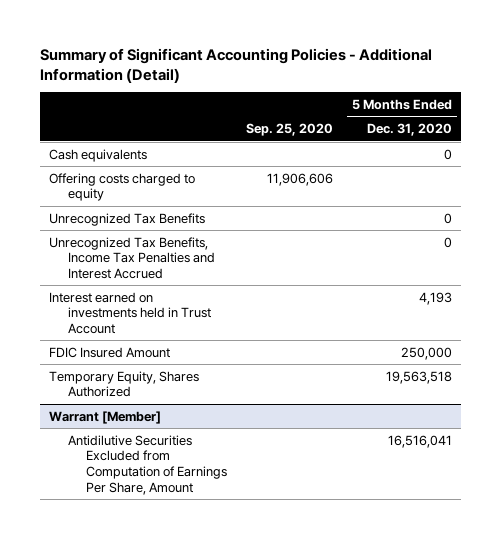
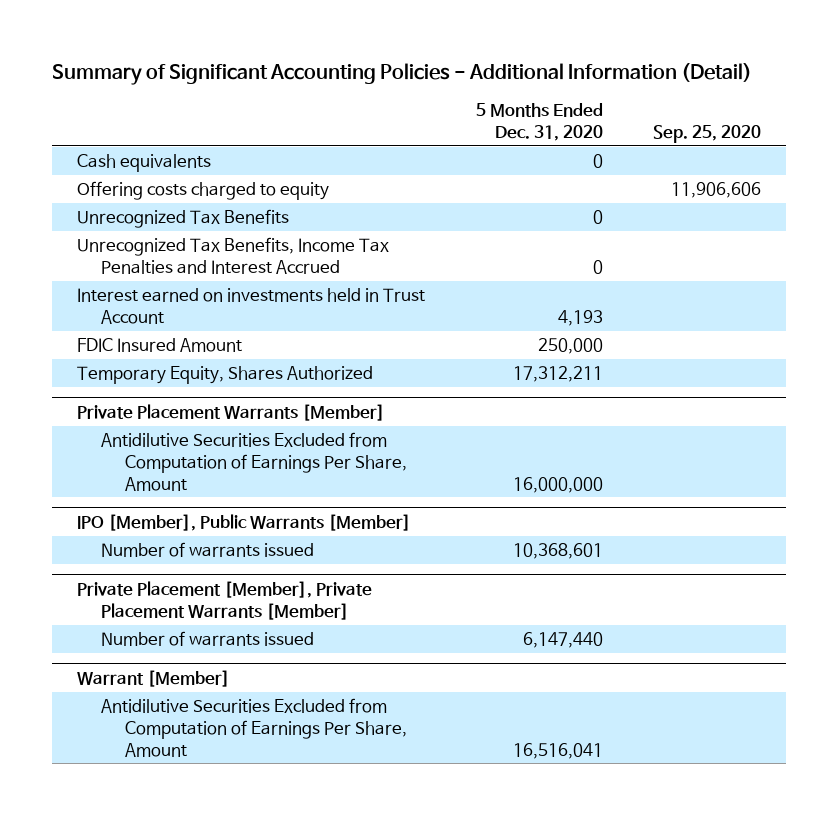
- | Sep. 25, 2020 | 5 Months Ended Dec. 31, 2020
+ | 5 Months Ended Dec. 31, 2020 | Sep. 25, 2020
- Temporary Equity, Shares Authorized | | 19,563,518
+ Temporary Equity, Shares Authorized | 17,312,211 |
+ Private Placement Warrants [Member]
+ Antidilutive Securities Excluded from Computation of Earnings Per Share, Amount | 16,000,000 |
+ IPO [Member], Public Warrants [Member]
+ Number of warrants issued | 10,368,601 |
+ Private Placement [Member], Private Placement Warrants [Member]
+ Number of warrants issued | 6,147,440 |

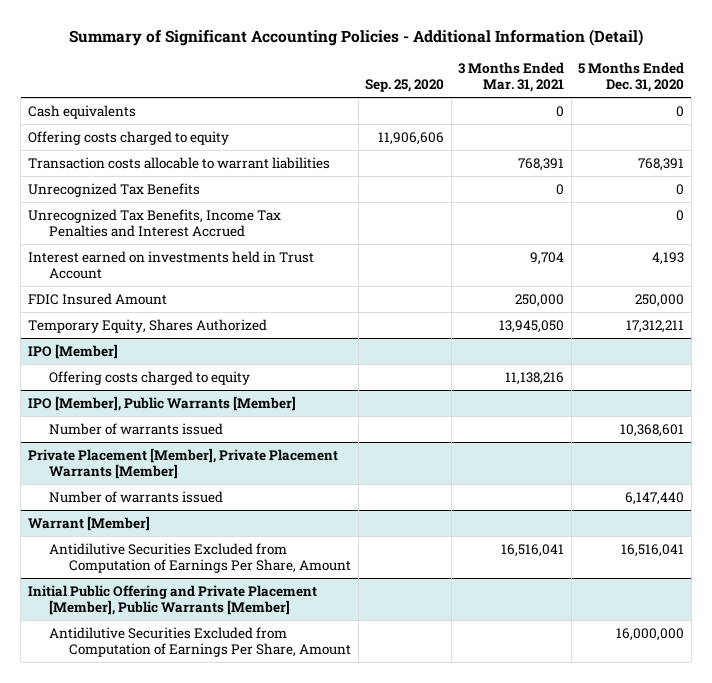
- | 5 Months Ended Dec. 31, 2020 | Sep. 25, 2020
+ | Sep. 25, 2020 | 3 Months Ended Mar. 31, 2021 | 5 Months Ended Dec. 31, 2020
+ Transaction costs allocable to warrant liabilities | | 768,391 | 768,391
- Private Placement Warrants [Member]
- Antidilutive Securities Excluded from Computation of Earnings Per Share, Amount | 16,000,000 |
+ IPO [Member]
+ Offering costs charged to equity | | 11,138,216 |
+ Initial Public Offering and Private Placement [Member], Public Warrants [Member]
+ Antidilutive Securities Excluded from Computation of Earnings Per Share, Amount | | | 16,000,000

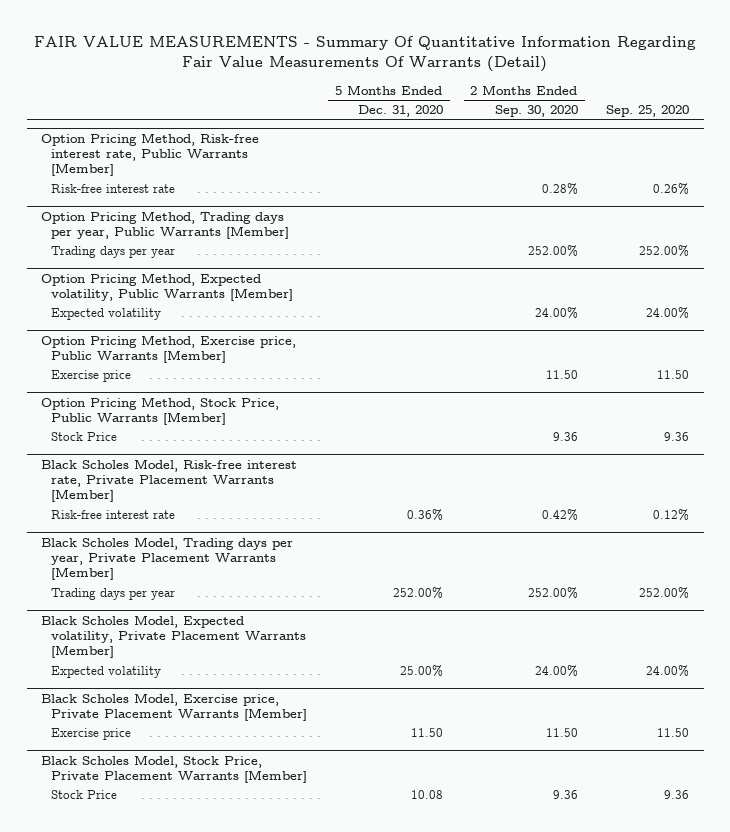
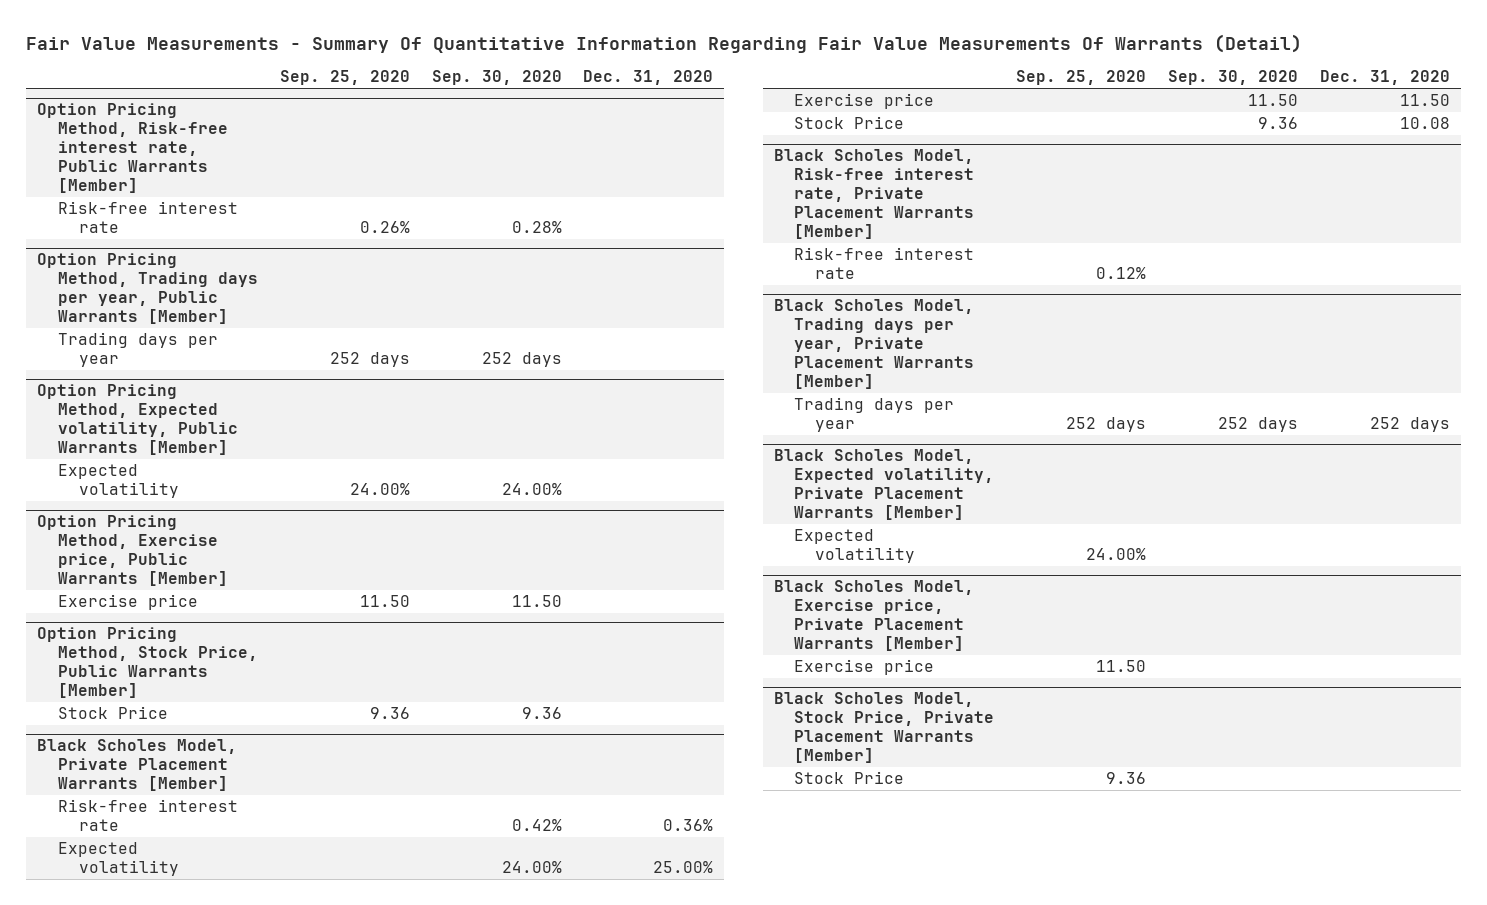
- FAIR VALUE MEASUREMENTS - Summary Of Quantitative Information Regarding Fair Value Measurements Of Warrants (Detail)
+ Fair Value Measurements - Summary Of Quantitative Information Regarding Fair Value Measurements Of Warrants (Detail)
- | 5 Months Ended Dec. 31, 2020 | 2 Months Ended Sep. 30, 2020 | Sep. 25, 2020
+ | Sep. 25, 2020 | Sep. 30, 2020 | Dec. 31, 2020
@ Option Pricing Method, Trading days per year, Public Warrants [Member]
- Trading days per year | | 252.00% | 252.00%
+ Trading days per year | 252 days | 252 days |
+ Black Scholes Model, Private Placement Warrants [Member]
+ Risk-free interest rate | | 0.42% | 0.36%
+ Expected volatility | | 24.00% | 25.00%
+ Exercise price | | 11.50 | 11.50
+ Stock Price | | 9.36 | 10.08
@ Black Scholes Model, Trading days per year, Private Placement Warrants [Member]
- Trading days per year | 252.00% | 252.00% | 252.00%
+ Trading days per year | 252 days | 252 days | 252 days

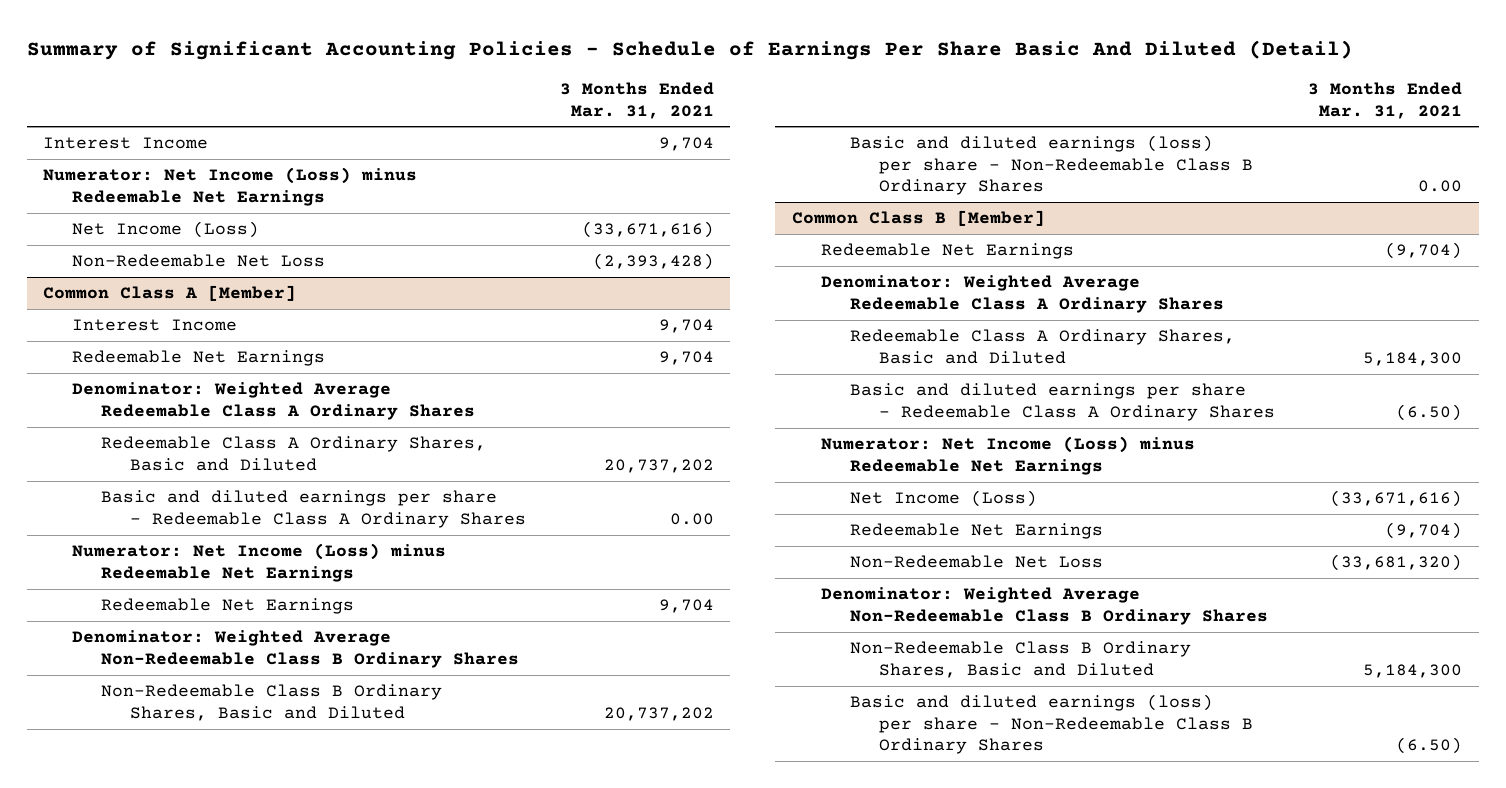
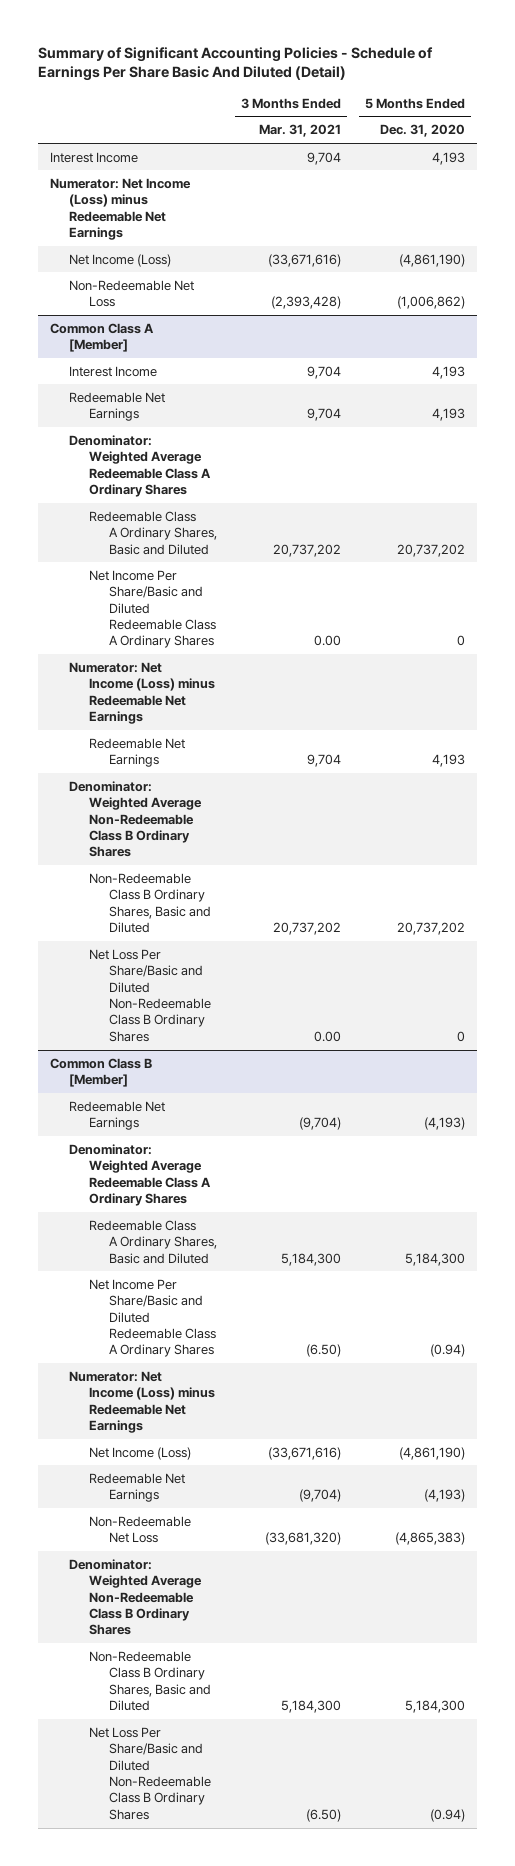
- | 3 Months Ended Mar. 31, 2021
+ | 3 Months Ended Mar. 31, 2021 | 5 Months Ended Dec. 31, 2020
@ Common Class A [Member]
- Basic and diluted earnings per share - Redeemable Class A Ordinary Shares | 0.00
+ Net Income Per Share/Basic and Diluted Redeemable Class A Ordinary Shares | 0.00 | 0
- Basic and diluted earnings (loss) per share - Non-Redeemable Class B Ordinary Shares | 0.00
+ Net Loss Per Share/Basic and Diluted Non-Redeemable Class B Ordinary Shares | 0.00 | 0
@ Common Class B [Member]
- Basic and diluted earnings per share - Redeemable Class A Ordinary Shares | (6.50)
+ Net Income Per Share/Basic and Diluted Redeemable Class A Ordinary Shares | (6.50) | (0.94)
- Basic and diluted earnings (loss) per share - Non-Redeemable Class B Ordinary Shares | (6.50)
+ Net Loss Per Share/Basic and Diluted Non-Redeemable Class B Ordinary Shares | (6.50) | (0.94)

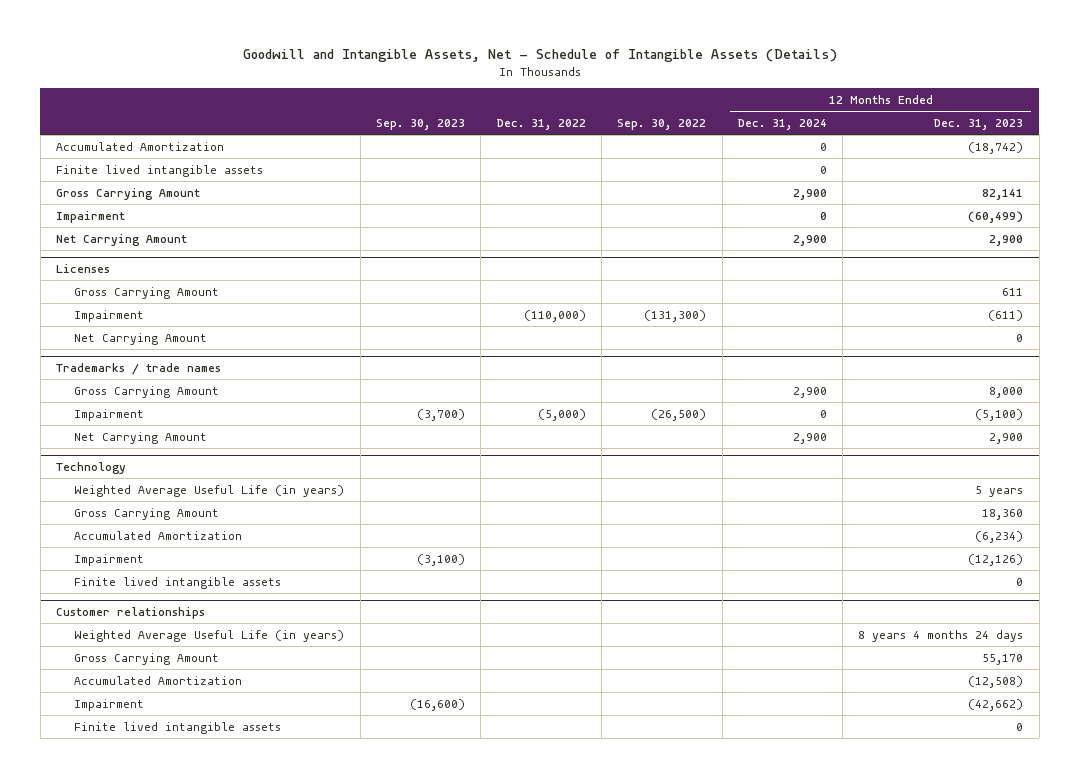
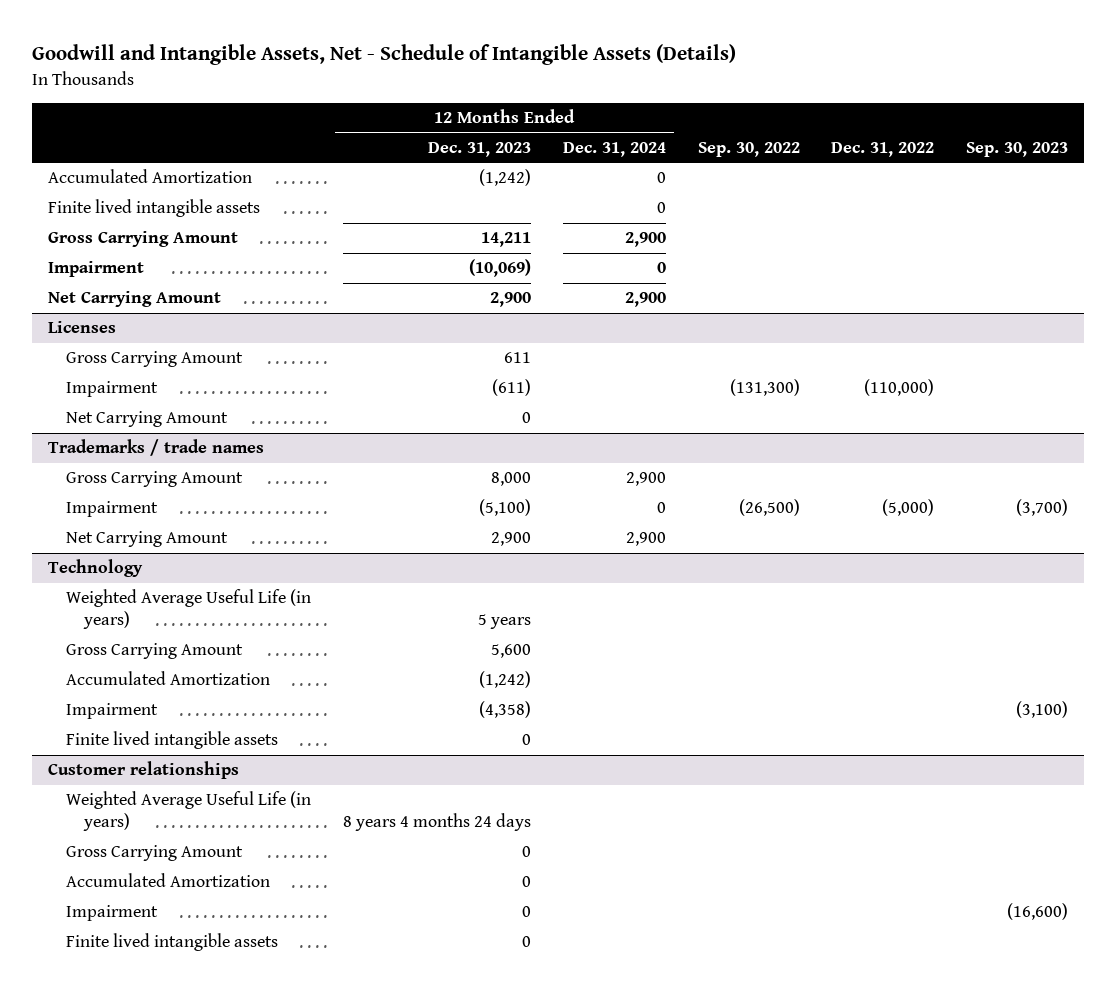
- | Sep. 30, 2023 | Dec. 31, 2022 | Sep. 30, 2022 | 12 Months Ended Dec. 31, 2024 | 12 Months Ended Dec. 31, 2023
+ | 12 Months Ended Dec. 31, 2023 | 12 Months Ended Dec. 31, 2024 | Sep. 30, 2022 | Dec. 31, 2022 | Sep. 30, 2023
- Accumulated Amortization | | | | 0 | (18,742)
+ Accumulated Amortization | (1,242) | 0 | | |
- Gross Carrying Amount | | | | 2,900 | 82,141
- Impairment | | | | 0 | (60,499)
+ Gross Carrying Amount | 14,211 | 2,900 | | |
+ Impairment | (10,069) | 0 | | |
@ Technology
- Gross Carrying Amount | | | | | 18,360
- Accumulated Amortization | | | | | (6,234)
- Impairment | (3,100) | | | | (12,126)
+ Gross Carrying Amount | 5,600 | | | |
+ Accumulated Amortization | (1,242) | | | |
+ Impairment | (4,358) | | | | (3,100)
@ Customer relationships
- Gross Carrying Amount | | | | | 55,170
- Accumulated Amortization | | | | | (12,508)
- Impairment | (16,600) | | | | (42,662)
+ Gross Carrying Amount | 0 | | | |
+ Accumulated Amortization | 0 | | | |
+ Impairment | 0 | | | | (16,600)

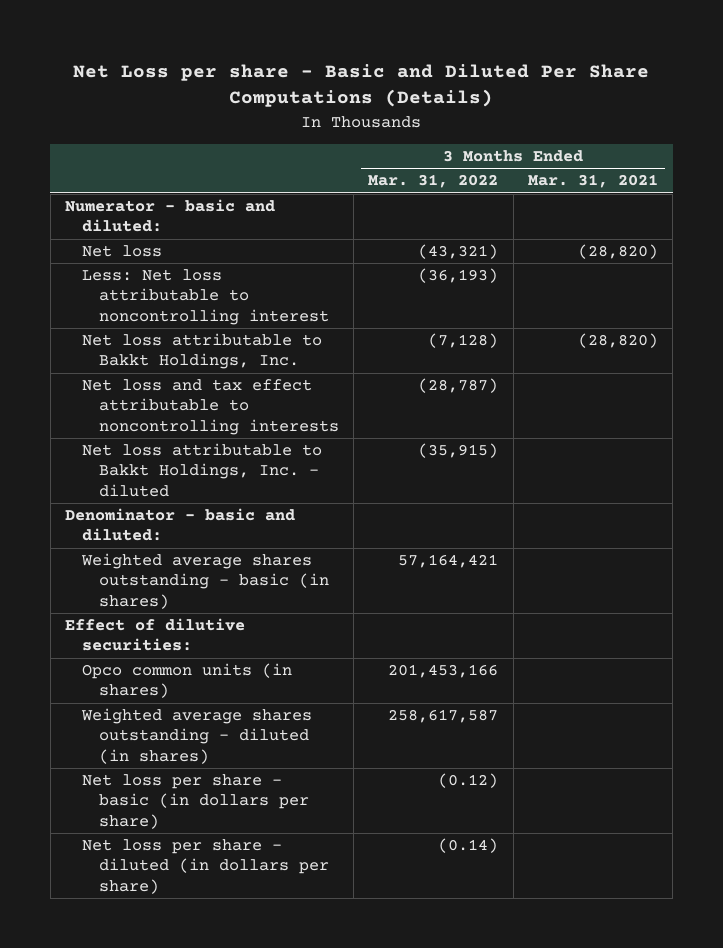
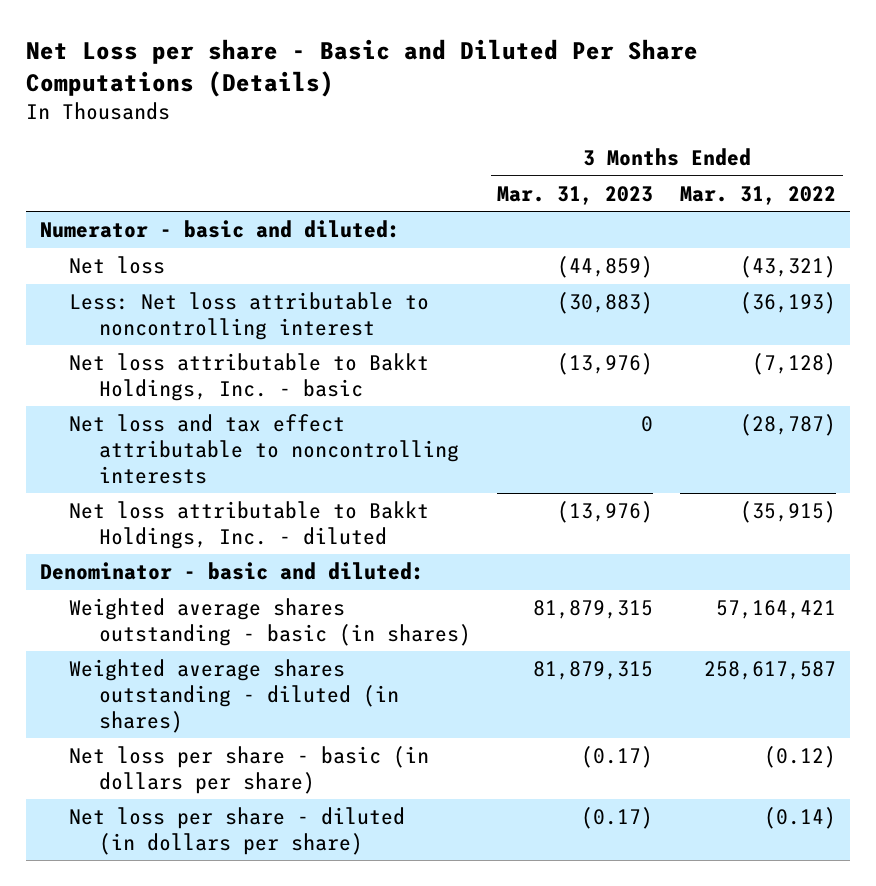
- | 3 Months Ended Mar. 31, 2022 | 3 Months Ended Mar. 31, 2021
+ | 3 Months Ended Mar. 31, 2023 | 3 Months Ended Mar. 31, 2022
- Net loss attributable to Bakkt Holdings, Inc. | (7,128) | (28,820)
+ Net loss attributable to Bakkt Holdings, Inc. - basic | (13,976) | (7,128)
- Effect of dilutive securities:
- Opco common units (in shares) | 201,453,166 |

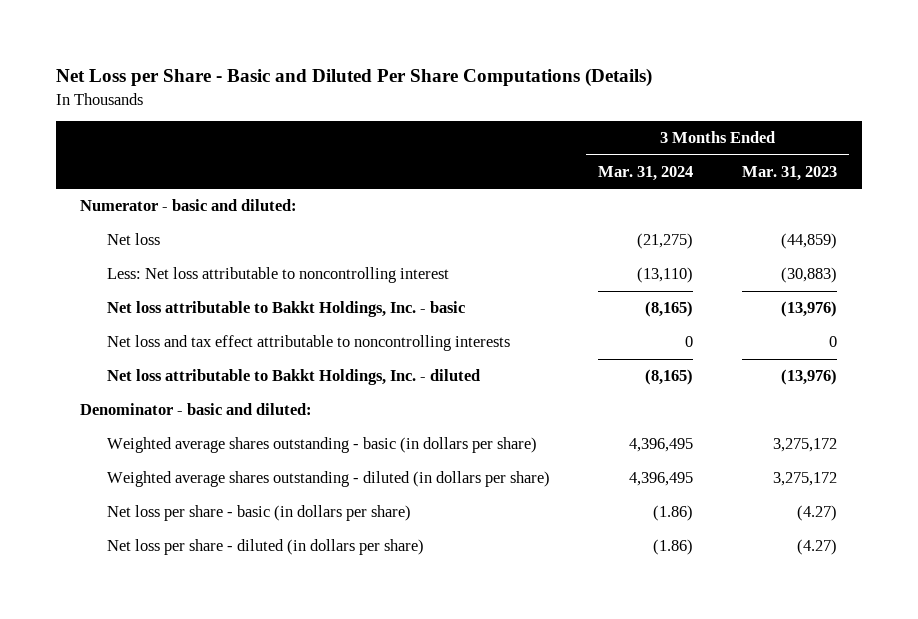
- Net Loss per share - Basic and Diluted Per Share Computations (Details)
+ Net Loss per Share - Basic and Diluted Per Share Computations (Details)
- | 3 Months Ended Mar. 31, 2023 | 3 Months Ended Mar. 31, 2022
+ | 3 Months Ended Mar. 31, 2024 | 3 Months Ended Mar. 31, 2023
- Weighted average shares outstanding - basic (in shares) | 81,879,315 | 57,164,421
- Weighted average shares outstanding - diluted (in shares) | 81,879,315 | 258,617,587
- Net loss per share - basic (in dollars per share) | (0.17) | (0.12)
- Net loss per share - diluted (in dollars per share) | (0.17) | (0.14)
+ Weighted average shares outstanding - basic (in dollars per share) | 4,396,495 | 3,275,172
+ Weighted average shares outstanding - diluted (in dollars per share) | 4,396,495 | 3,275,172
+ Net loss per share - basic (in dollars per share) | (1.86) | (4.27)
+ Net loss per share - diluted (in dollars per share) | (1.86) | (4.27)

